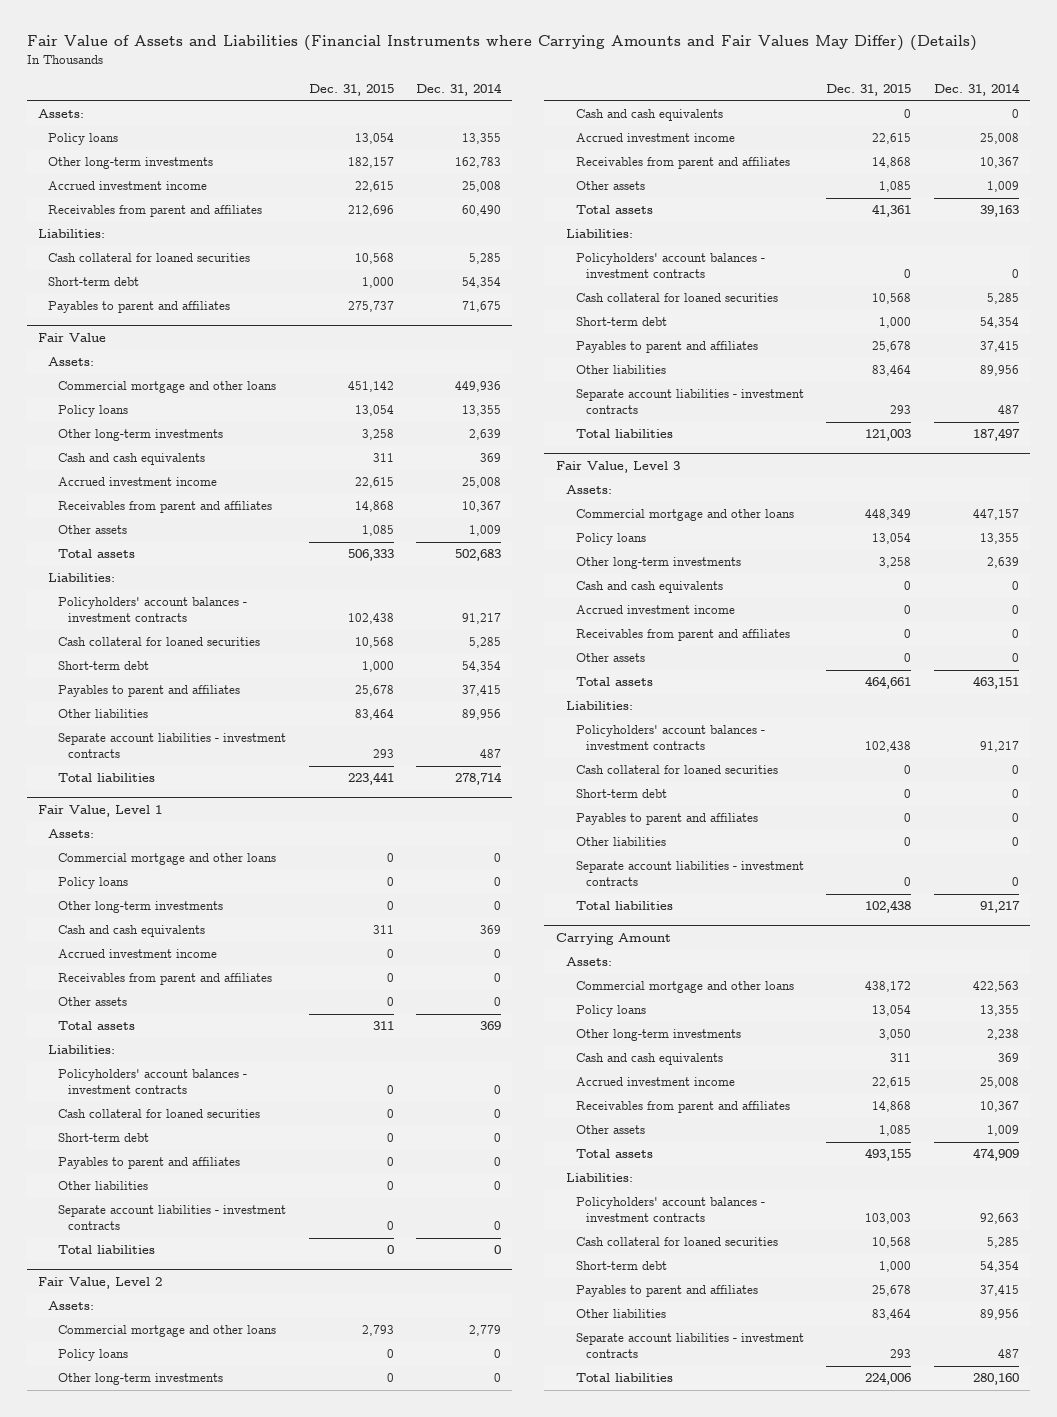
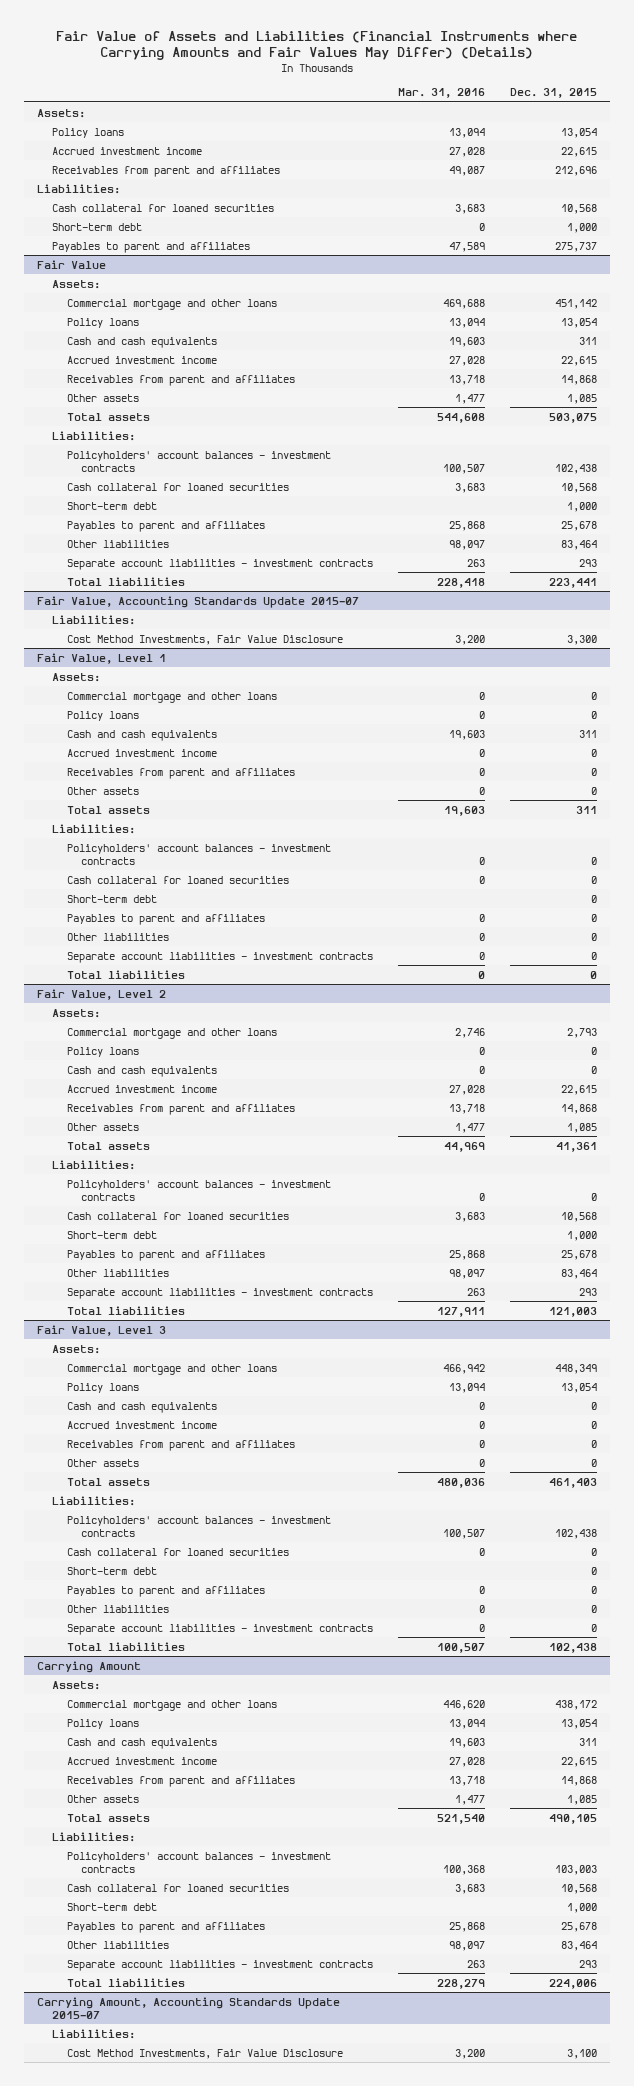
- | Dec. 31, 2015 | Dec. 31, 2014
+ | Mar. 31, 2016 | Dec. 31, 2015
- Other long-term investments | 182,157 | 162,783
@ Fair Value
- Other long-term investments | 3,258 | 2,639
- Total assets | 506,333 | 502,683
+ Total assets | 544,608 | 503,075
+ Fair Value, Accounting Standards Update 2015-07
+ Liabilities:
+ Cost Method Investments, Fair Value Disclosure | 3,200 | 3,300
@ Fair Value, Level 1
- Other long-term investments | 0 | 0
@ Fair Value, Level 2
- Other long-term investments | 0 | 0
@ Fair Value, Level 3
- Other long-term investments | 3,258 | 2,639
- Total assets | 464,661 | 463,151
+ Total assets | 480,036 | 461,403
@ Carrying Amount
- Other long-term investments | 3,050 | 2,238
- Total assets | 493,155 | 474,909
+ Total assets | 521,540 | 490,105
+ Carrying Amount, Accounting Standards Update 2015-07
+ Liabilities:
+ Cost Method Investments, Fair Value Disclosure | 3,200 | 3,100

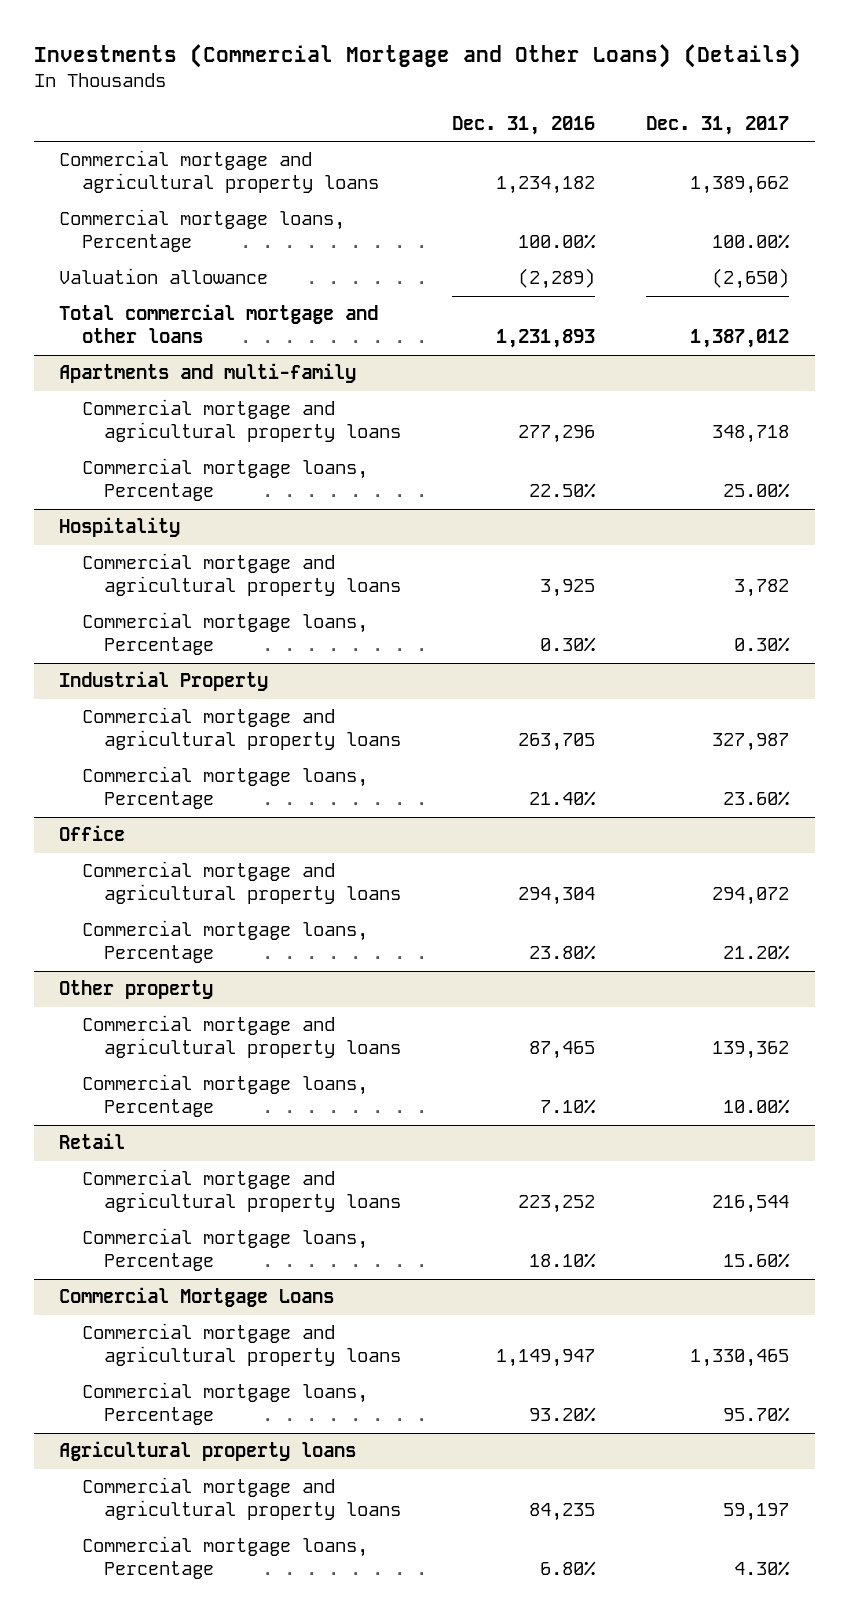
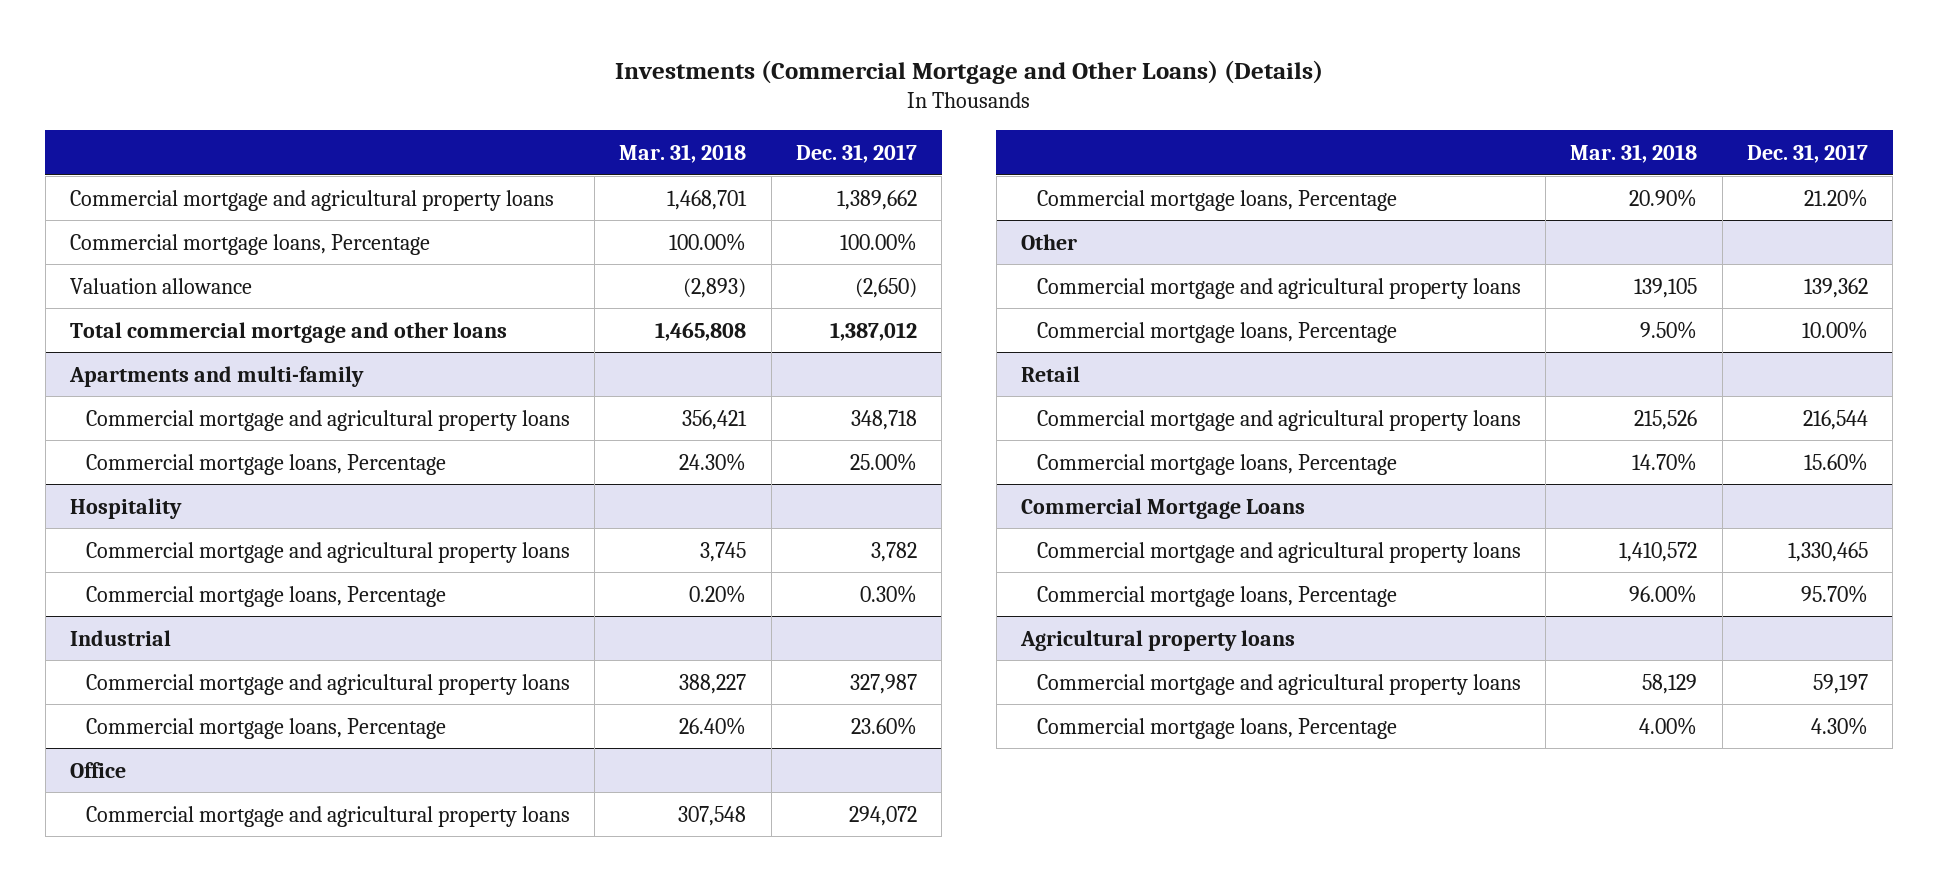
- | Dec. 31, 2016 | Dec. 31, 2017
+ | Mar. 31, 2018 | Dec. 31, 2017
- Industrial Property
+ Industrial
- Other property
+ Other

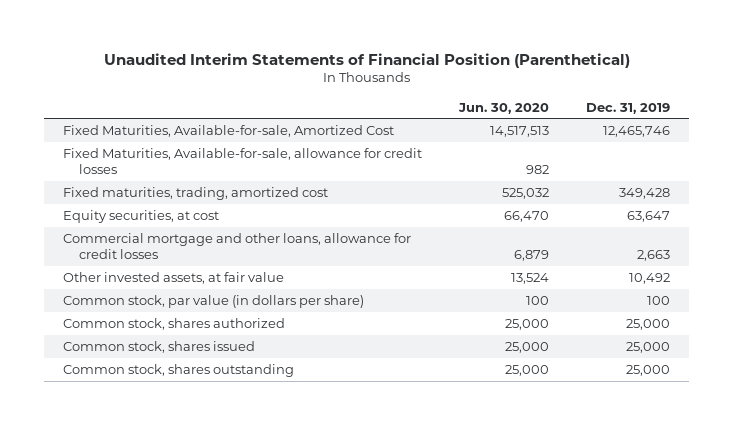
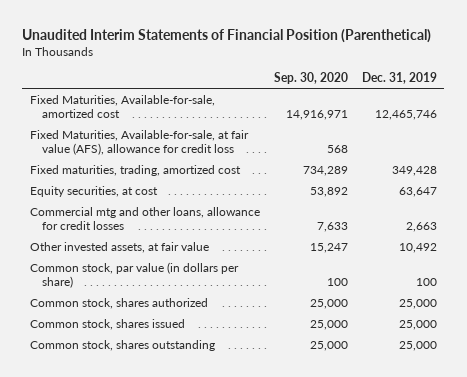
- | Jun. 30, 2020 | Dec. 31, 2019
+ | Sep. 30, 2020 | Dec. 31, 2019
- Fixed Maturities, Available-for-sale, Amortized Cost | 14,517,513 | 12,465,746
- Fixed Maturities, Available-for-sale, allowance for credit losses | 982 |
+ Fixed Maturities, Available-for-sale, amortized cost | 14,916,971 | 12,465,746
+ Fixed Maturities, Available-for-sale, at fair value (AFS), allowance for credit loss | 568 |
- Commercial mortgage and other loans, allowance for credit losses | 6,879 | 2,663
+ Commercial mtg and other loans, allowance for credit losses | 7,633 | 2,663

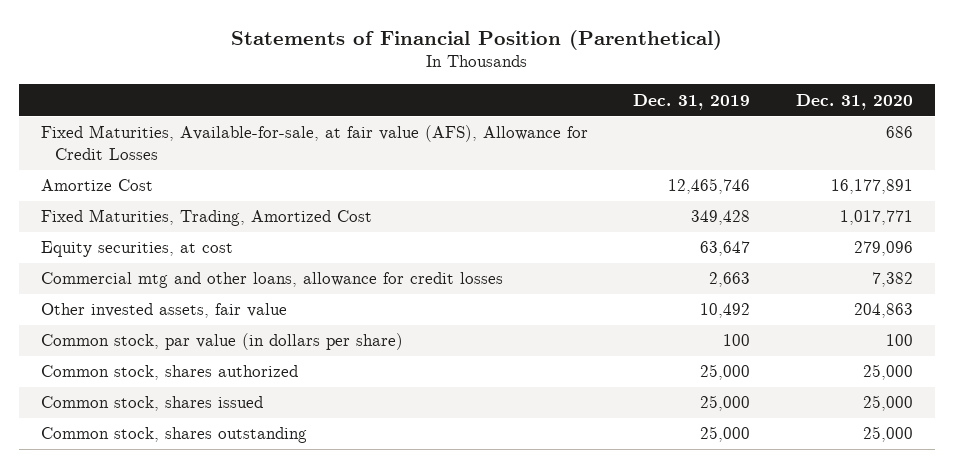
- Unaudited Interim Statements of Financial Position (Parenthetical)
+ Statements of Financial Position (Parenthetical)
- | Sep. 30, 2020 | Dec. 31, 2019
+ | Dec. 31, 2019 | Dec. 31, 2020
- Fixed Maturities, Available-for-sale, amortized cost | 14,916,971 | 12,465,746
- Fixed Maturities, Available-for-sale, at fair value (AFS), allowance for credit loss | 568 |
- Fixed maturities, trading, amortized cost | 734,289 | 349,428
+ Fixed Maturities, Available-for-sale, at fair value (AFS), Allowance for Credit Losses | | 686
+ Amortize Cost | 12,465,746 | 16,177,891
+ Fixed Maturities, Trading, Amortized Cost | 349,428 | 1,017,771
- Other invested assets, at fair value | 15,247 | 10,492
+ Other invested assets, fair value | 10,492 | 204,863

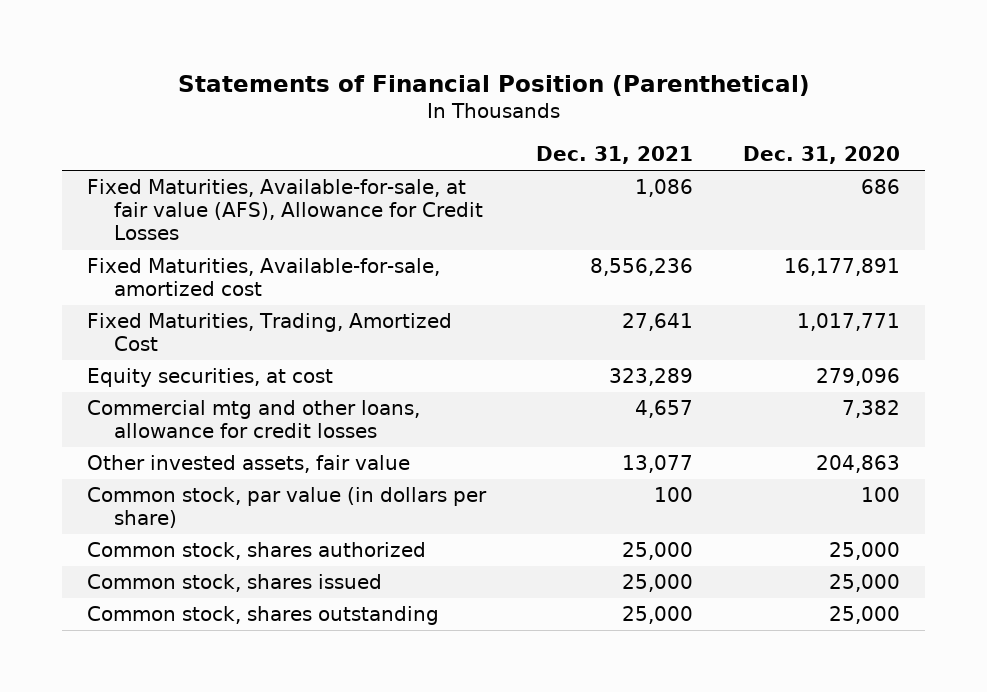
- | Dec. 31, 2019 | Dec. 31, 2020
+ | Dec. 31, 2021 | Dec. 31, 2020
- Amortize Cost | 12,465,746 | 16,177,891
+ Fixed Maturities, Available-for-sale, amortized cost | 8,556,236 | 16,177,891

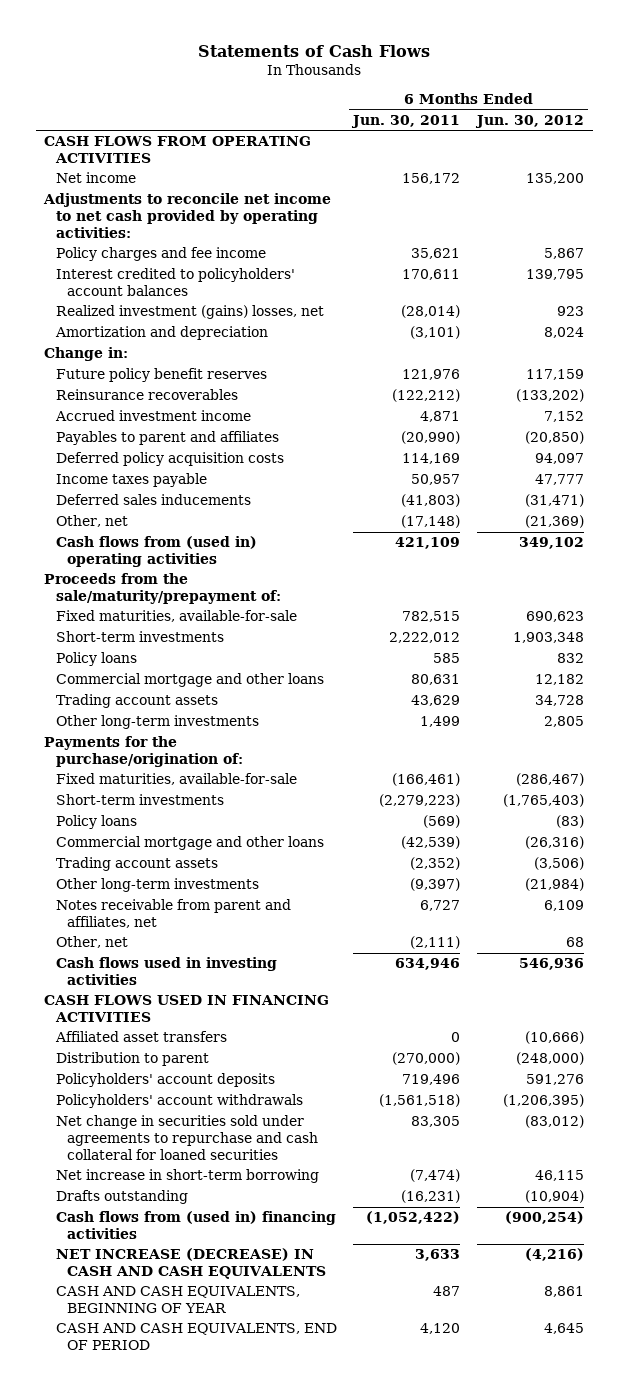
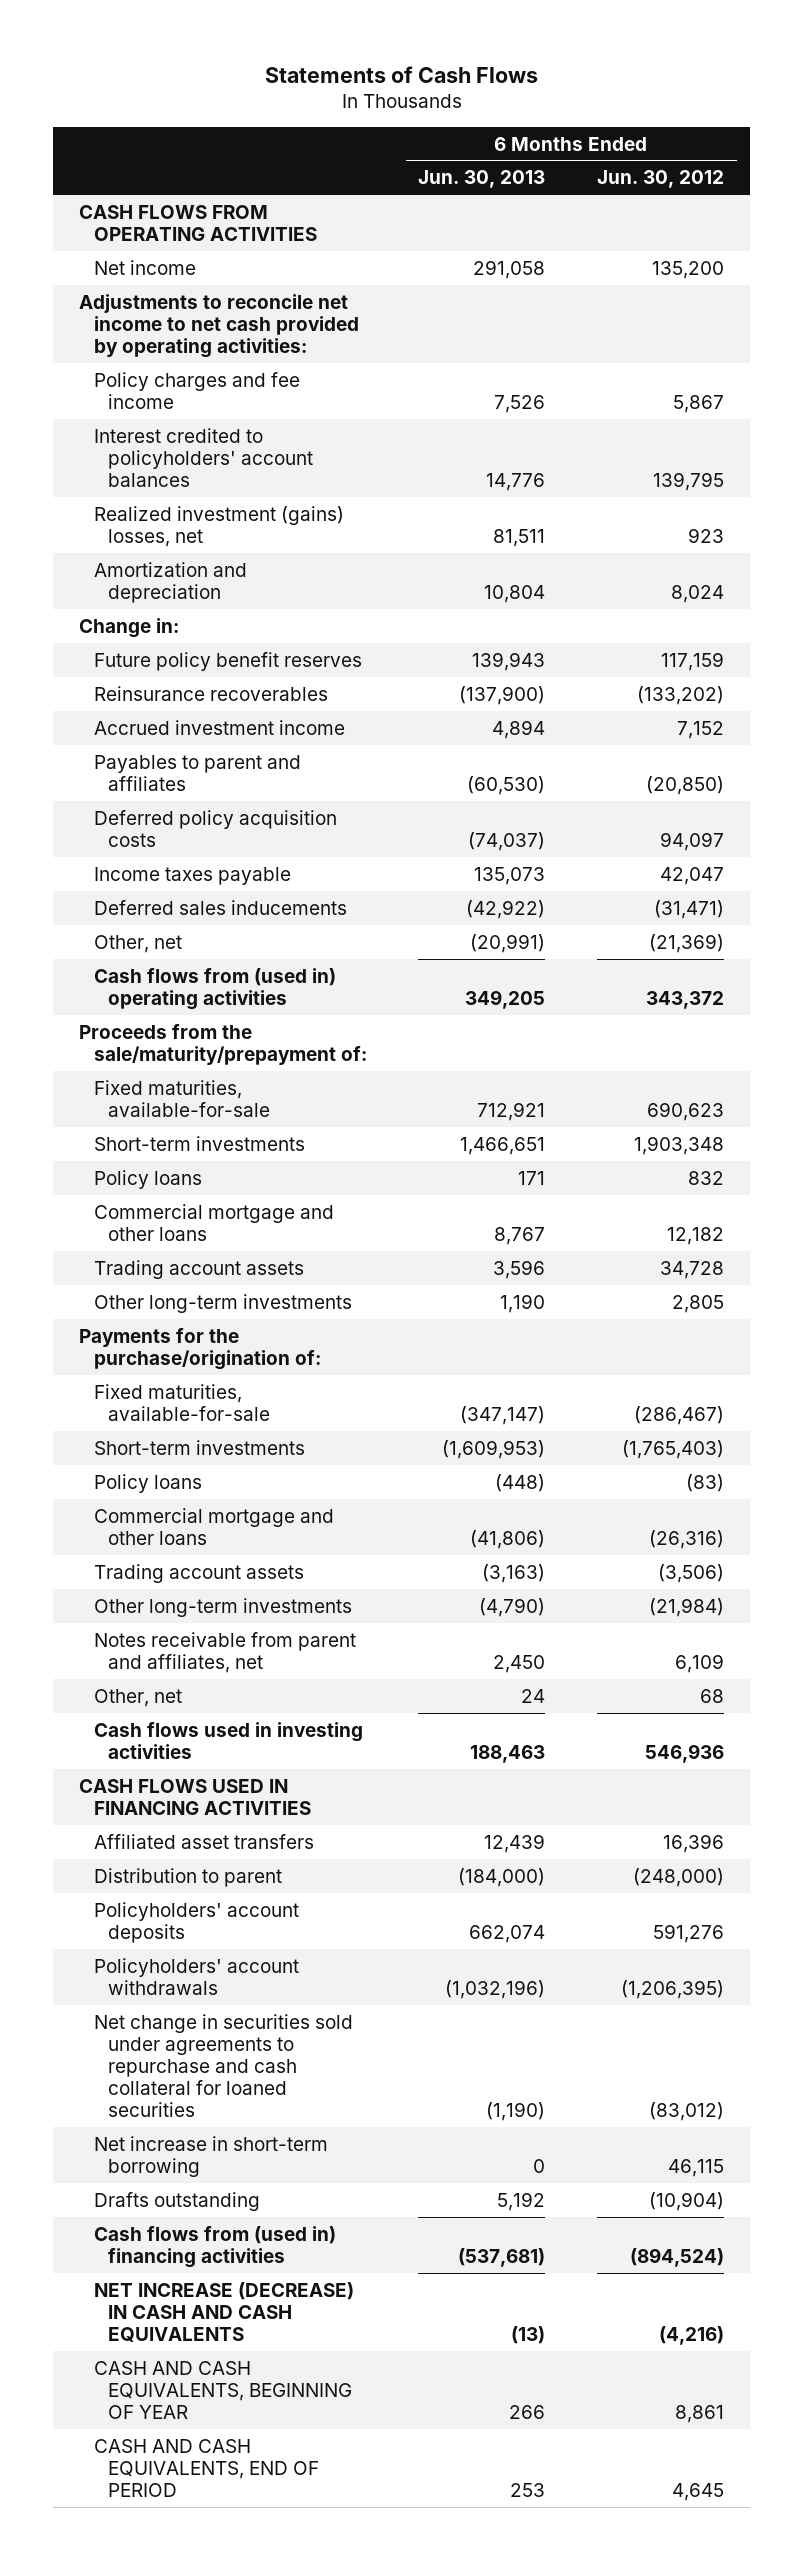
- | 6 Months Ended Jun. 30, 2011 | 6 Months Ended Jun. 30, 2012
+ | 6 Months Ended Jun. 30, 2013 | 6 Months Ended Jun. 30, 2012
- Income taxes payable | 50,957 | 47,777
+ Income taxes payable | 135,073 | 42,047
- Cash flows from (used in) operating activities | 421,109 | 349,102
+ Cash flows from (used in) operating activities | 349,205 | 343,372
- Affiliated asset transfers | 0 | (10,666)
+ Affiliated asset transfers | 12,439 | 16,396
- Cash flows from (used in) financing activities | (1,052,422) | (900,254)
+ Cash flows from (used in) financing activities | (537,681) | (894,524)

